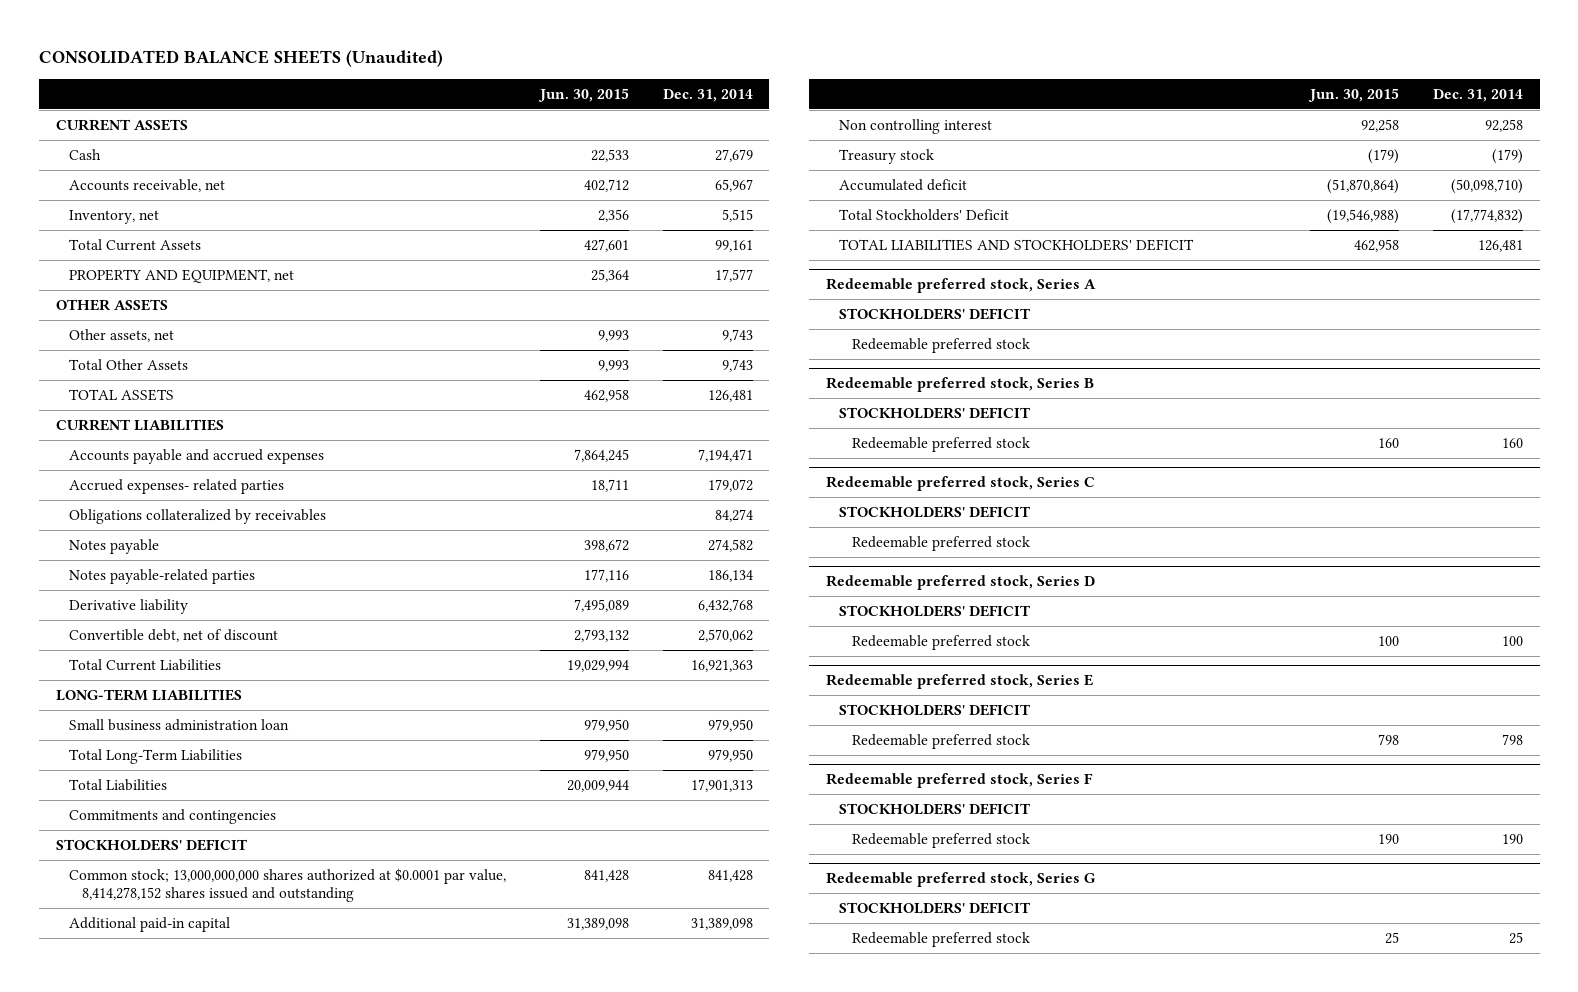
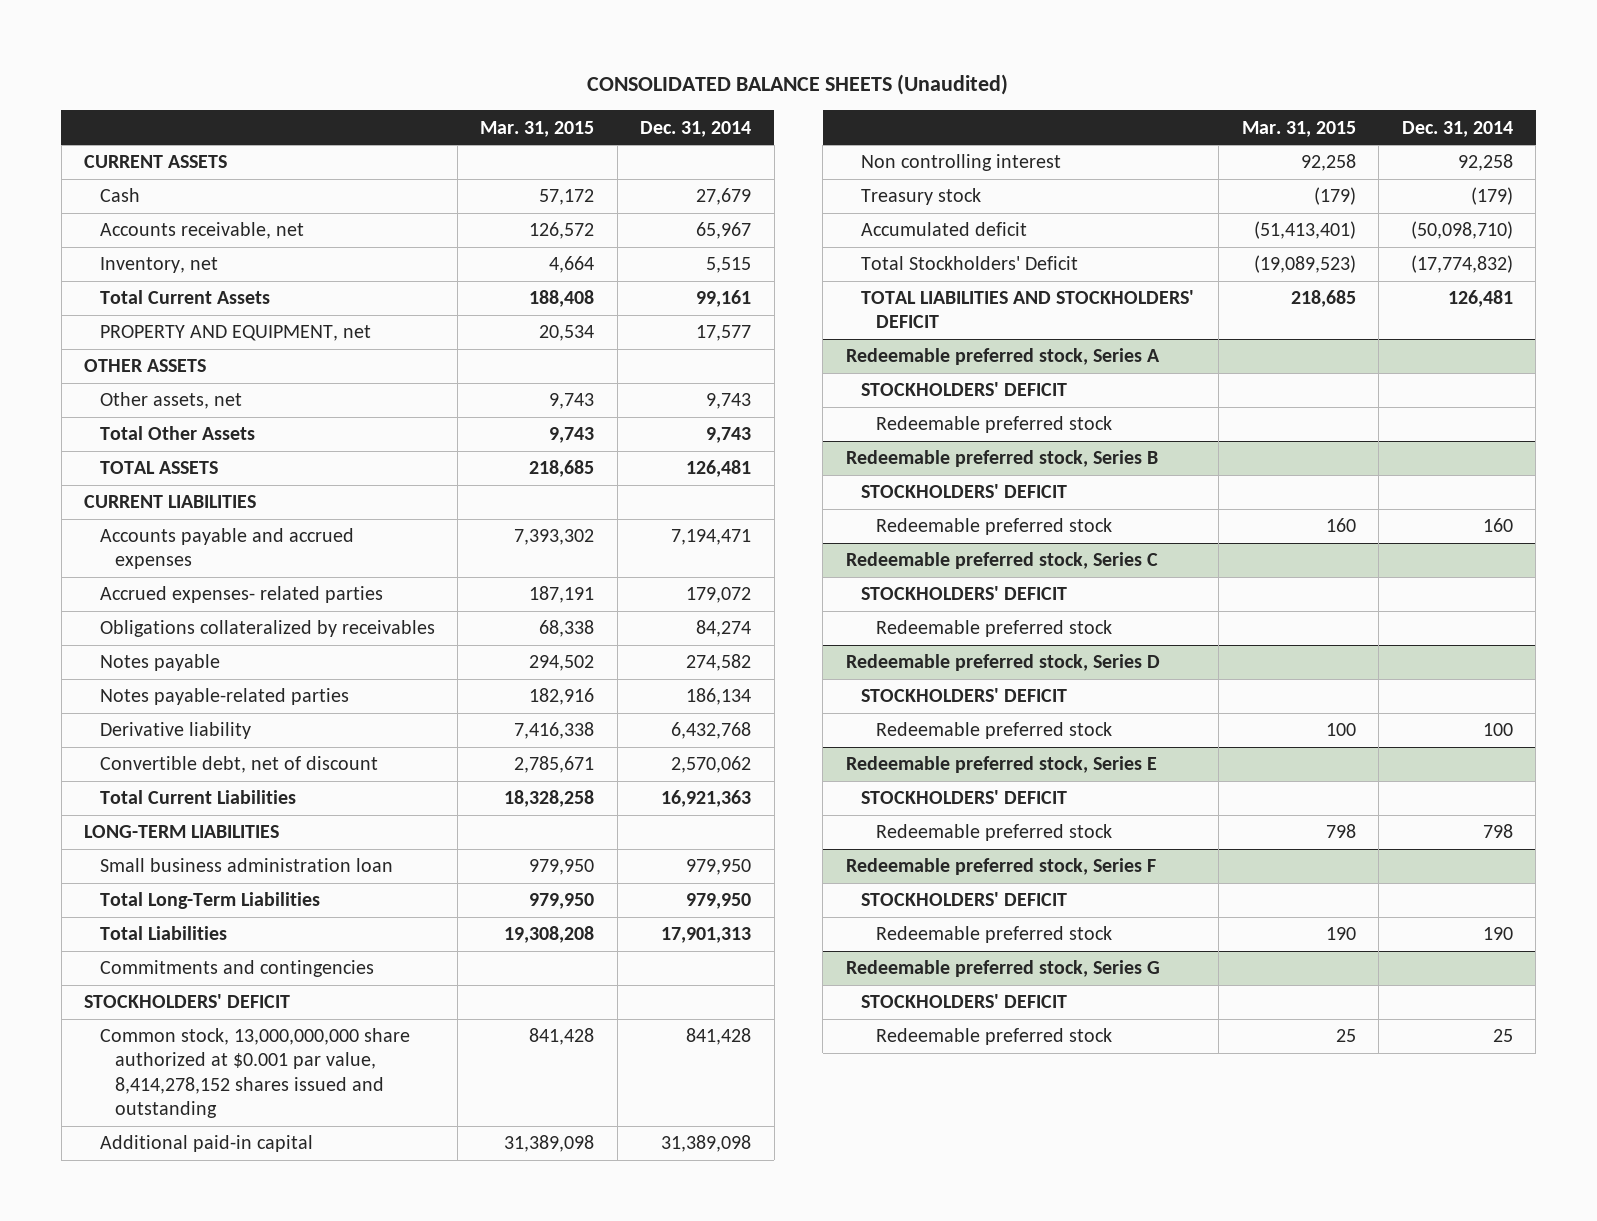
- | Jun. 30, 2015 | Dec. 31, 2014
+ | Mar. 31, 2015 | Dec. 31, 2014
- Common stock; 13,000,000,000 shares authorized at $0.0001 par value, 8,414,278,152 shares issued and outstanding | 841,428 | 841,428
+ Common stock, 13,000,000,000 share authorized at $0.001 par value, 8,414,278,152 shares issued and outstanding | 841,428 | 841,428

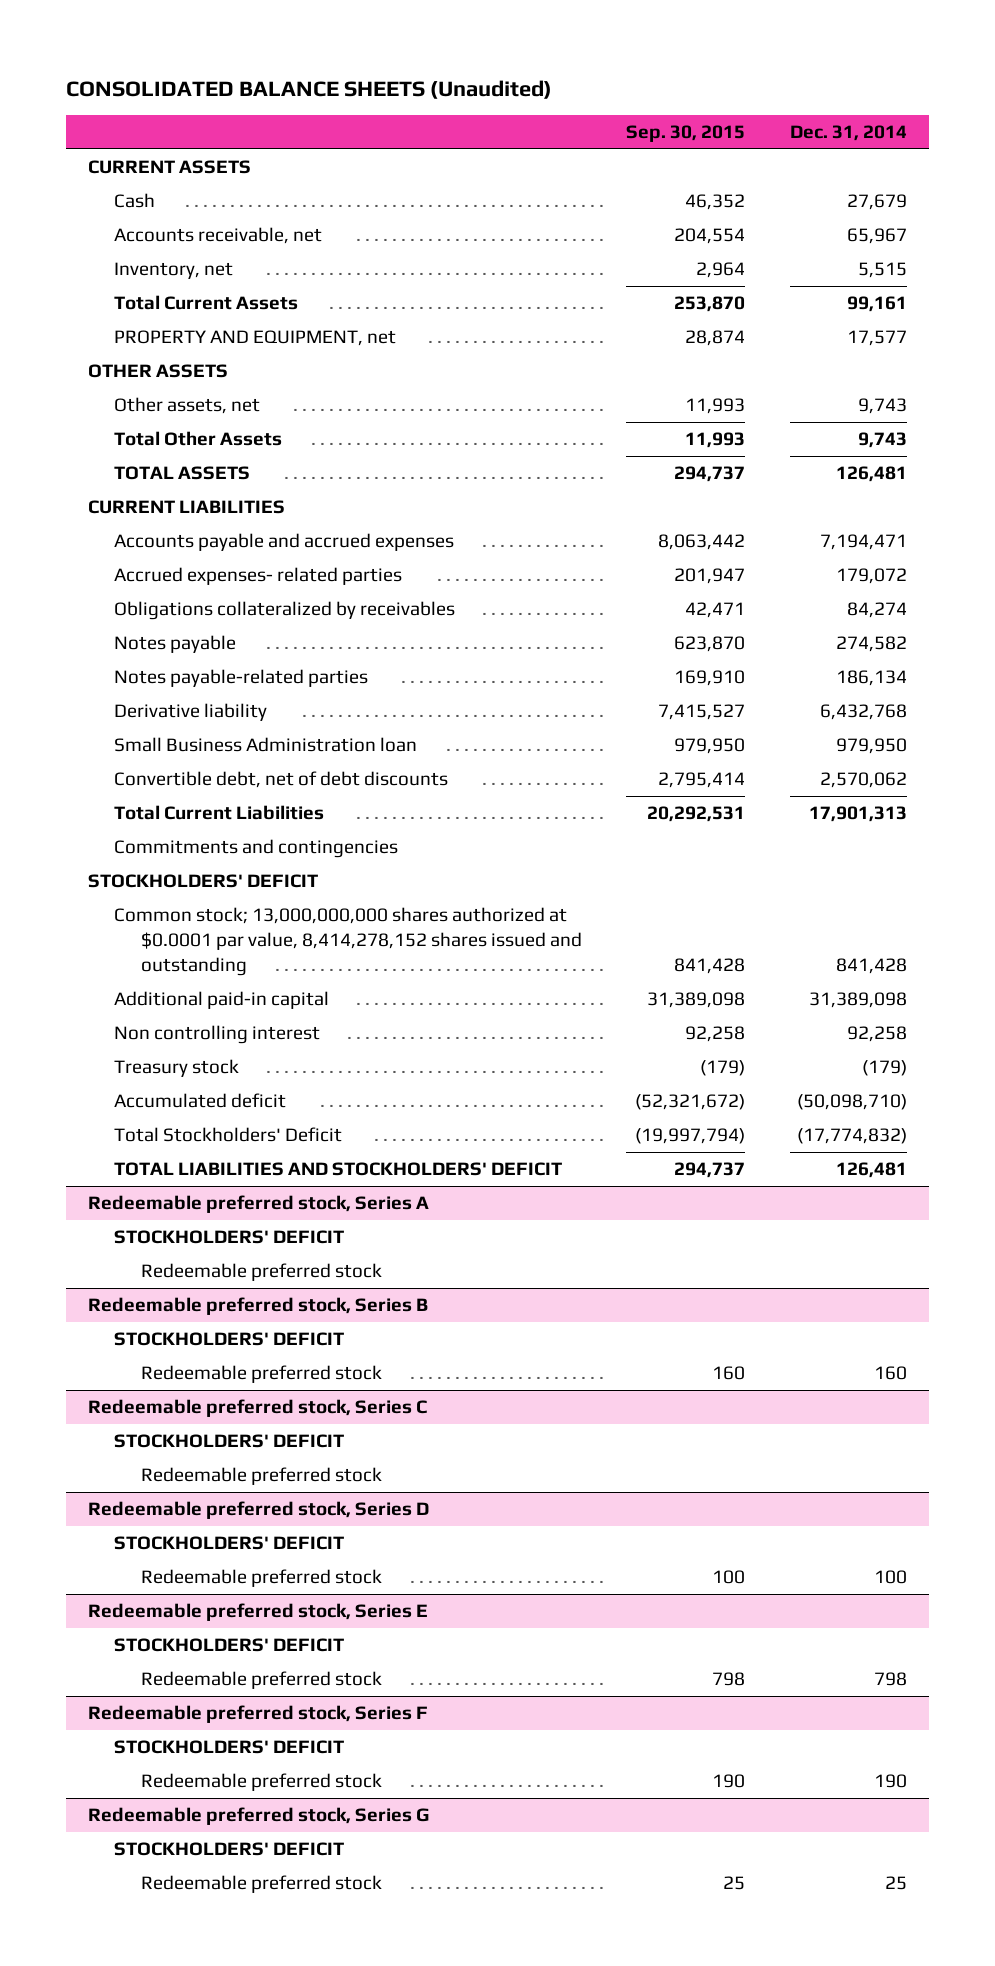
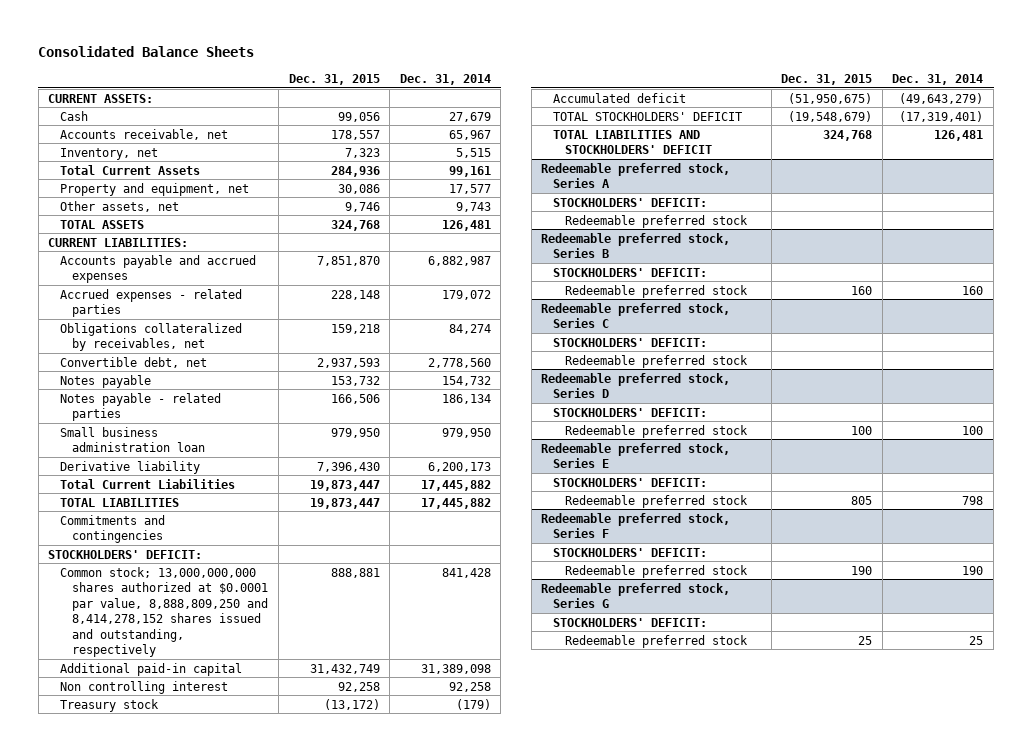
- CONSOLIDATED BALANCE SHEETS (Unaudited)
+ Consolidated Balance Sheets
- | Sep. 30, 2015 | Dec. 31, 2014
+ | Dec. 31, 2015 | Dec. 31, 2014
- CURRENT ASSETS
+ CURRENT ASSETS:
- PROPERTY AND EQUIPMENT, net | 28,874 | 17,577
- OTHER ASSETS
+ Property and equipment, net | 30,086 | 17,577
- Total Other Assets | 11,993 | 9,743
- CURRENT LIABILITIES
- Accounts payable and accrued expenses | 8,063,442 | 7,194,471
- Accrued expenses- related parties | 201,947 | 179,072
- Obligations collateralized by receivables | 42,471 | 84,274
- Notes payable | 623,870 | 274,582
- Notes payable-related parties | 169,910 | 186,134
- Derivative liability | 7,415,527 | 6,432,768
- Small Business Administration loan | 979,950 | 979,950
- Convertible debt, net of debt discounts | 2,795,414 | 2,570,062
- Total Current Liabilities | 20,292,531 | 17,901,313
+ CURRENT LIABILITIES:
+ Accounts payable and accrued expenses | 7,851,870 | 6,882,987
+ Accrued expenses - related parties | 228,148 | 179,072
+ Obligations collateralized by receivables, net | 159,218 | 84,274
+ Convertible debt, net | 2,937,593 | 2,778,560
+ Notes payable | 153,732 | 154,732
+ Notes payable - related parties | 166,506 | 186,134
+ Small business administration loan | 979,950 | 979,950
+ Derivative liability | 7,396,430 | 6,200,173
+ Total Current Liabilities | 19,873,447 | 17,445,882
+ TOTAL LIABILITIES | 19,873,447 | 17,445,882
- STOCKHOLDERS' DEFICIT
- Common stock; 13,000,000,000 shares authorized at $0.0001 par value, 8,414,278,152 shares issued and outstanding | 841,428 | 841,428
+ STOCKHOLDERS' DEFICIT:
+ Common stock; 13,000,000,000 shares authorized at $0.0001 par value, 8,888,809,250 and 8,414,278,152 shares issued and outstanding, respectively | 888,881 | 841,428
- Accumulated deficit | (52,321,672) | (50,098,710)
- Total Stockholders' Deficit | (19,997,794) | (17,774,832)
+ Accumulated deficit | (51,950,675) | (49,643,279)
+ TOTAL STOCKHOLDERS' DEFICIT | (19,548,679) | (17,319,401)
@ Redeemable preferred stock, Series A
- STOCKHOLDERS' DEFICIT
+ STOCKHOLDERS' DEFICIT:
@ Redeemable preferred stock, Series B
- STOCKHOLDERS' DEFICIT
+ STOCKHOLDERS' DEFICIT:
@ Redeemable preferred stock, Series C
- STOCKHOLDERS' DEFICIT
+ STOCKHOLDERS' DEFICIT:
@ Redeemable preferred stock, Series D
- STOCKHOLDERS' DEFICIT
+ STOCKHOLDERS' DEFICIT:
@ Redeemable preferred stock, Series E
- STOCKHOLDERS' DEFICIT
+ STOCKHOLDERS' DEFICIT:
@ Redeemable preferred stock, Series F
- STOCKHOLDERS' DEFICIT
+ STOCKHOLDERS' DEFICIT:
@ Redeemable preferred stock, Series G
- STOCKHOLDERS' DEFICIT
+ STOCKHOLDERS' DEFICIT:

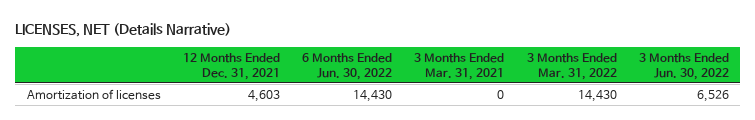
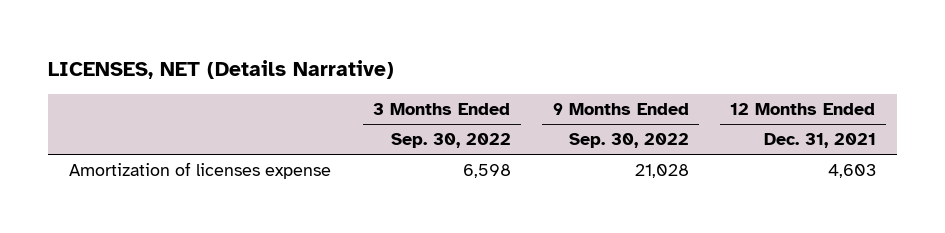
- | 12 Months Ended Dec. 31, 2021 | 6 Months Ended Jun. 30, 2022 | 3 Months Ended Mar. 31, 2021 | 3 Months Ended Mar. 31, 2022 | 3 Months Ended Jun. 30, 2022
+ | 3 Months Ended Sep. 30, 2022 | 9 Months Ended Sep. 30, 2022 | 12 Months Ended Dec. 31, 2021
- Amortization of licenses | 4,603 | 14,430 | 0 | 14,430 | 6,526
+ Amortization of licenses expense | 6,598 | 21,028 | 4,603

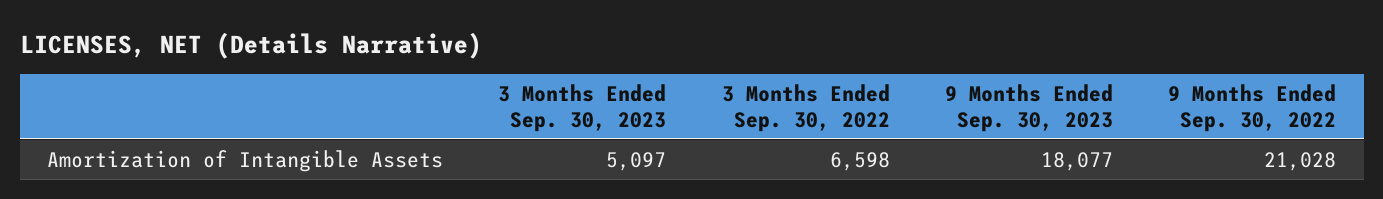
- | 3 Months Ended Sep. 30, 2022 | 9 Months Ended Sep. 30, 2022 | 12 Months Ended Dec. 31, 2021
+ | 3 Months Ended Sep. 30, 2023 | 3 Months Ended Sep. 30, 2022 | 9 Months Ended Sep. 30, 2023 | 9 Months Ended Sep. 30, 2022
- Amortization of licenses expense | 6,598 | 21,028 | 4,603
+ Amortization of Intangible Assets | 5,097 | 6,598 | 18,077 | 21,028

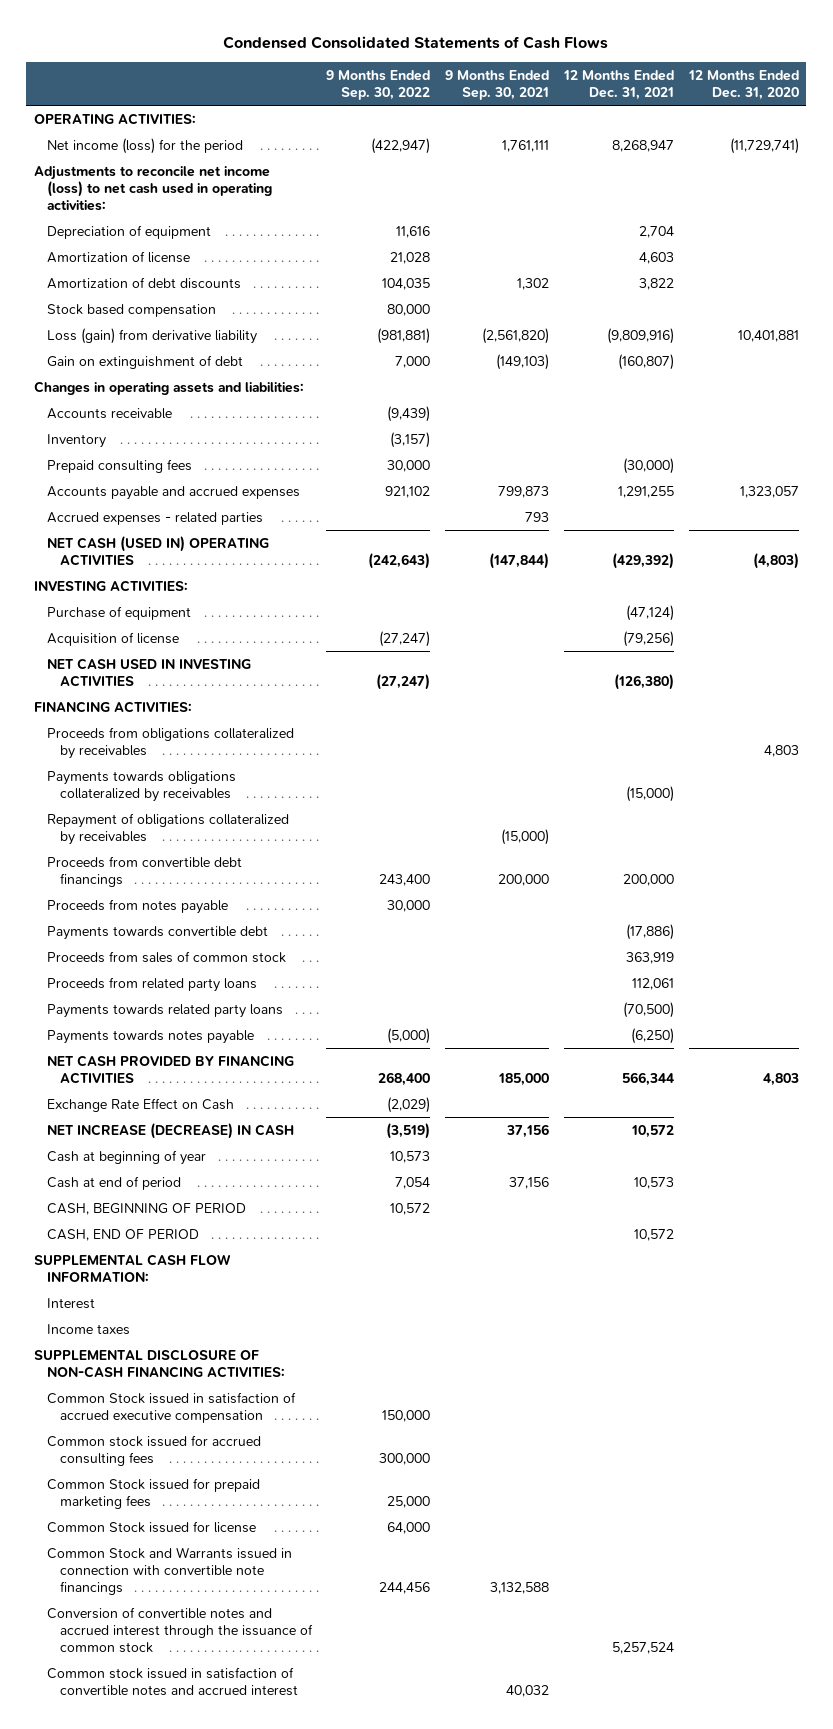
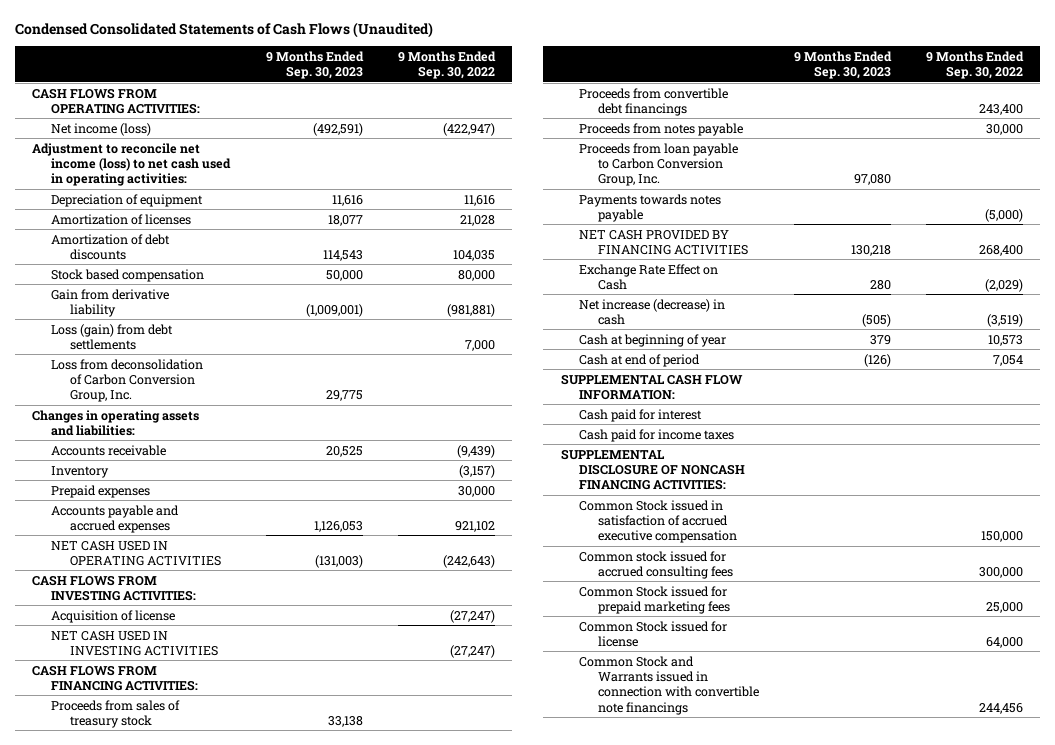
- Condensed Consolidated Statements of Cash Flows
+ Condensed Consolidated Statements of Cash Flows (Unaudited)
- | 9 Months Ended Sep. 30, 2022 | 9 Months Ended Sep. 30, 2021 | 12 Months Ended Dec. 31, 2021 | 12 Months Ended Dec. 31, 2020
+ | 9 Months Ended Sep. 30, 2023 | 9 Months Ended Sep. 30, 2022
- OPERATING ACTIVITIES:
- Net income (loss) for the period | (422,947) | 1,761,111 | 8,268,947 | (11,729,741)
- Adjustments to reconcile net income (loss) to net cash used in operating activities:
+ CASH FLOWS FROM OPERATING ACTIVITIES:
+ Net income (loss) | (492,591) | (422,947)
+ Adjustment to reconcile net income (loss) to net cash used in operating activities:
- Amortization of license | 21,028 | | 4,603 |
+ Amortization of licenses | 18,077 | 21,028
- Loss (gain) from derivative liability | (981,881) | (2,561,820) | (9,809,916) | 10,401,881
- Gain on extinguishment of debt | 7,000 | (149,103) | (160,807) |
+ Gain from derivative liability | (1,009,001) | (981,881)
+ Loss (gain) from debt settlements | | 7,000
+ Loss from deconsolidation of Carbon Conversion Group, Inc. | 29,775 |
- Prepaid consulting fees | 30,000 | | (30,000) |
+ Prepaid expenses | | 30,000
- Accrued expenses - related parties | | 793 | |
- NET CASH (USED IN) OPERATING ACTIVITIES | (242,643) | (147,844) | (429,392) | (4,803)
- INVESTING ACTIVITIES:
- Purchase of equipment | | | (47,124) |
+ NET CASH USED IN OPERATING ACTIVITIES | (131,003) | (242,643)
+ CASH FLOWS FROM INVESTING ACTIVITIES:
- FINANCING ACTIVITIES:
- Proceeds from obligations collateralized by receivables | | | | 4,803
- Payments towards obligations collateralized by receivables | | | (15,000) |
- Repayment of obligations collateralized by receivables | | (15,000) | |
+ CASH FLOWS FROM FINANCING ACTIVITIES:
+ Proceeds from sales of treasury stock | 33,138 |
- Payments towards convertible debt | | | (17,886) |
- Proceeds from sales of common stock | | | 363,919 |
- Proceeds from related party loans | | | 112,061 |
- Payments towards related party loans | | | (70,500) |
+ Proceeds from loan payable to Carbon Conversion Group, Inc. | 97,080 |
- NET INCREASE (DECREASE) IN CASH | (3,519) | 37,156 | 10,572 |
+ Net increase (decrease) in cash | (505) | (3,519)
- CASH, BEGINNING OF PERIOD | 10,572 | | |
- CASH, END OF PERIOD | | | 10,572 |
- Interest
- Income taxes
- SUPPLEMENTAL DISCLOSURE OF NON-CASH FINANCING ACTIVITIES:
+ Cash paid for interest
+ Cash paid for income taxes
+ SUPPLEMENTAL DISCLOSURE OF NONCASH FINANCING ACTIVITIES:
- Conversion of convertible notes and accrued interest through the issuance of common stock | | | 5,257,524 |
- Common stock issued in satisfaction of convertible notes and accrued interest | | 40,032 | |

